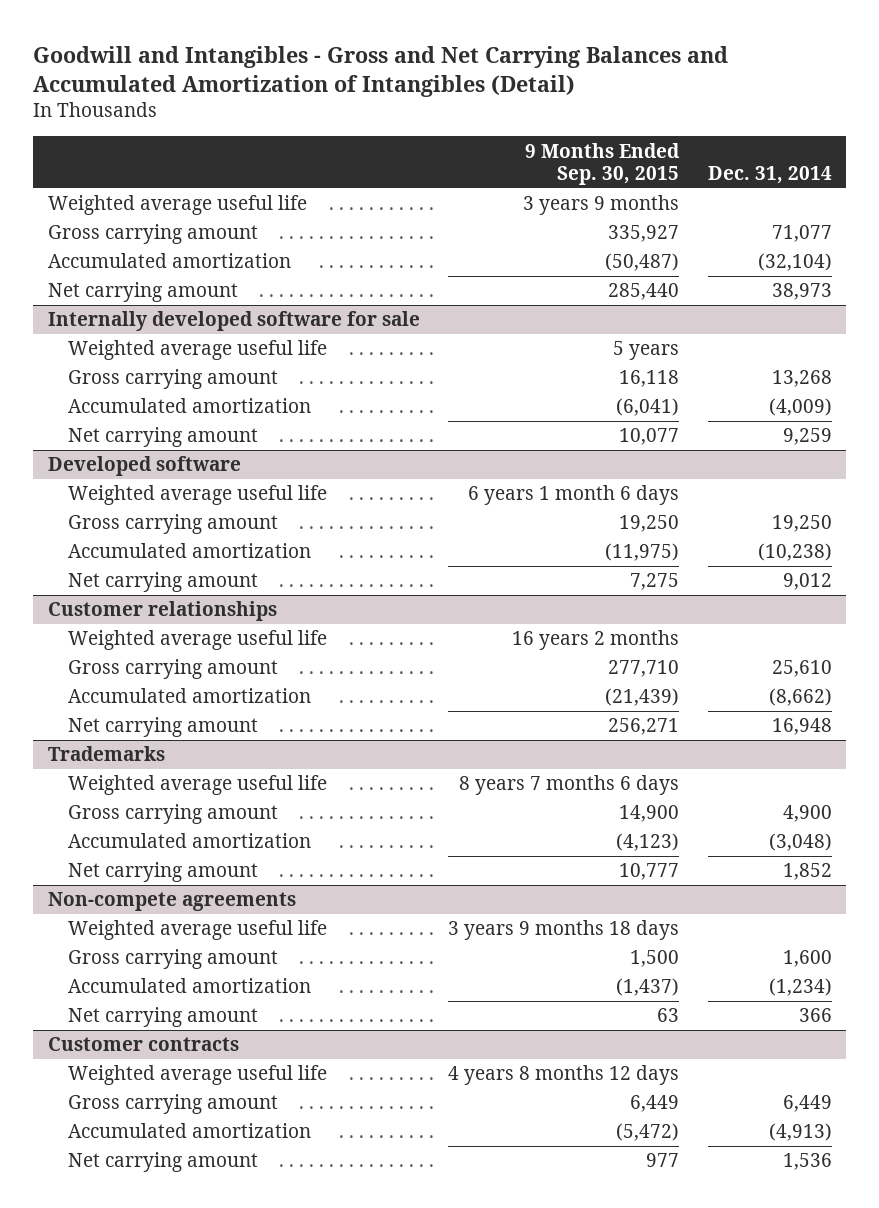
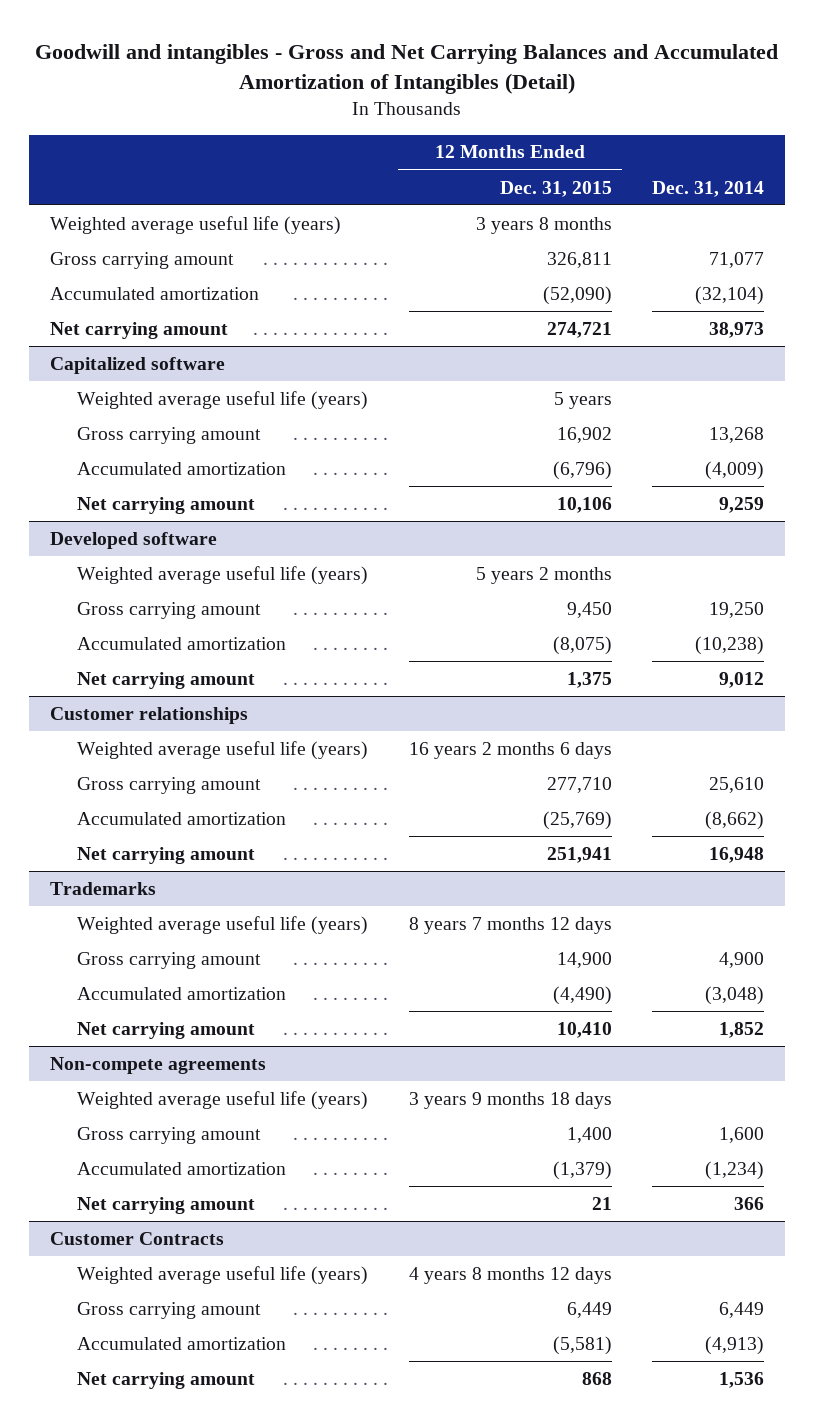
- Goodwill and Intangibles - Gross and Net Carrying Balances and Accumulated Amortization of Intangibles (Detail)
+ Goodwill and intangibles - Gross and Net Carrying Balances and Accumulated Amortization of Intangibles (Detail)
- | 9 Months Ended Sep. 30, 2015 | Dec. 31, 2014
+ | 12 Months Ended Dec. 31, 2015 | Dec. 31, 2014
- Weighted average useful life | 3 years 9 months |
+ Weighted average useful life (years) | 3 years 8 months |
- Internally developed software for sale
- Weighted average useful life | 5 years |
+ Capitalized software
+ Weighted average useful life (years) | 5 years |
@ Developed software
- Weighted average useful life | 6 years 1 month 6 days |
+ Weighted average useful life (years) | 5 years 2 months |
@ Customer relationships
- Weighted average useful life | 16 years 2 months |
+ Weighted average useful life (years) | 16 years 2 months 6 days |
@ Trademarks
- Weighted average useful life | 8 years 7 months 6 days |
+ Weighted average useful life (years) | 8 years 7 months 12 days |
@ Non-compete agreements
- Weighted average useful life | 3 years 9 months 18 days |
+ Weighted average useful life (years) | 3 years 9 months 18 days |
- Customer contracts
- Weighted average useful life | 4 years 8 months 12 days |
+ Customer Contracts
+ Weighted average useful life (years) | 4 years 8 months 12 days |

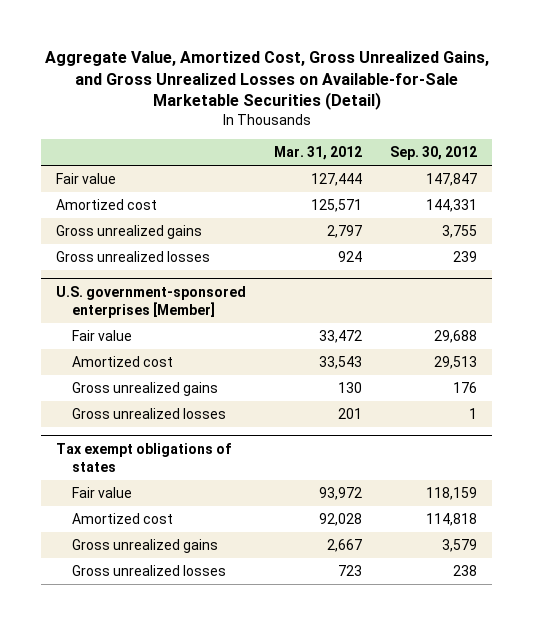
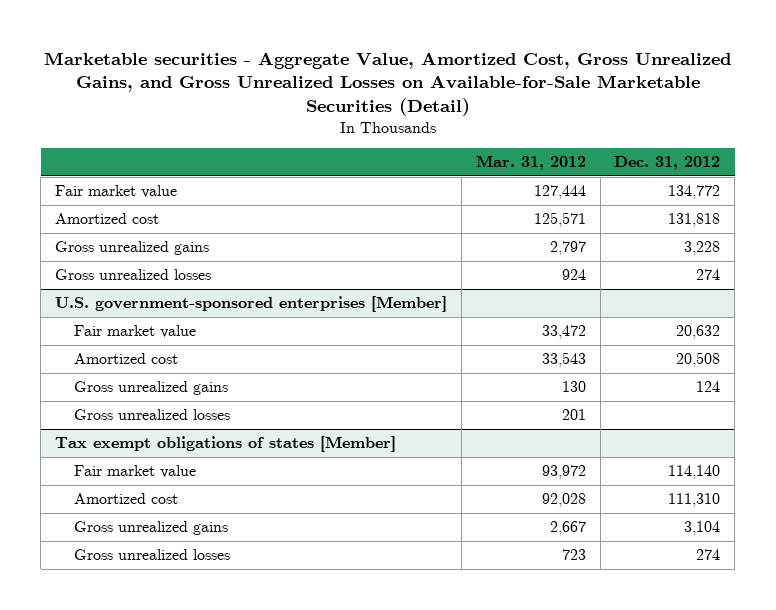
- Aggregate Value, Amortized Cost, Gross Unrealized Gains, and Gross Unrealized Losses on Available-for-Sale Marketable Securities (Detail)
+ Marketable securities - Aggregate Value, Amortized Cost, Gross Unrealized Gains, and Gross Unrealized Losses on Available-for-Sale Marketable Securities (Detail)
- | Mar. 31, 2012 | Sep. 30, 2012
+ | Mar. 31, 2012 | Dec. 31, 2012
- Fair value | 127,444 | 147,847
+ Fair market value | 127,444 | 134,772
@ U.S. government-sponsored enterprises [Member]
- Fair value | 33,472 | 29,688
+ Fair market value | 33,472 | 20,632
- Tax exempt obligations of states
- Fair value | 93,972 | 118,159
+ Tax exempt obligations of states [Member]
+ Fair market value | 93,972 | 114,140

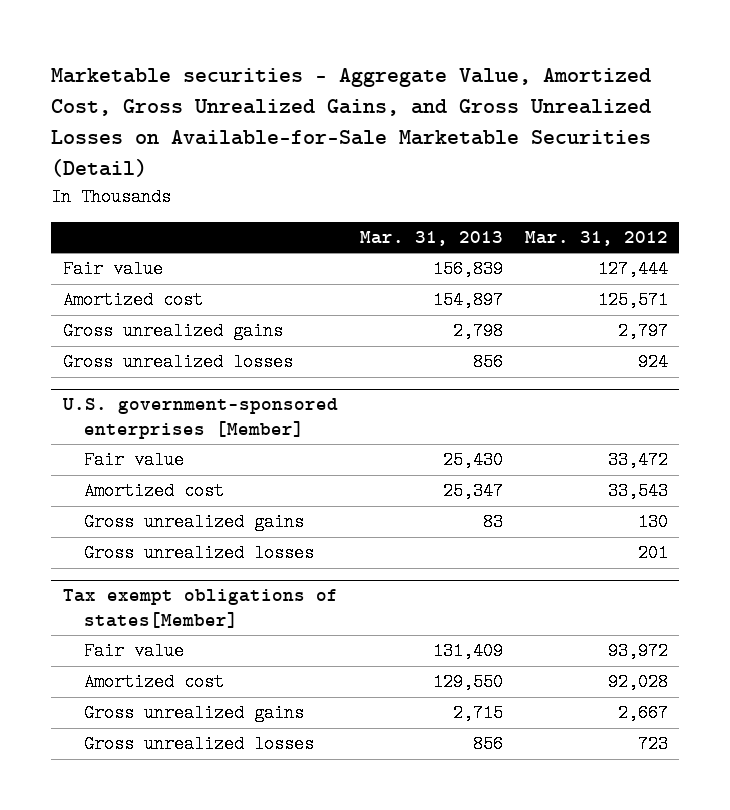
- | Mar. 31, 2012 | Dec. 31, 2012
+ | Mar. 31, 2013 | Mar. 31, 2012
- Fair market value | 127,444 | 134,772
+ Fair value | 156,839 | 127,444
@ U.S. government-sponsored enterprises [Member]
- Fair market value | 33,472 | 20,632
+ Fair value | 25,430 | 33,472
- Tax exempt obligations of states [Member]
- Fair market value | 93,972 | 114,140
+ Tax exempt obligations of states[Member]
+ Fair value | 131,409 | 93,972

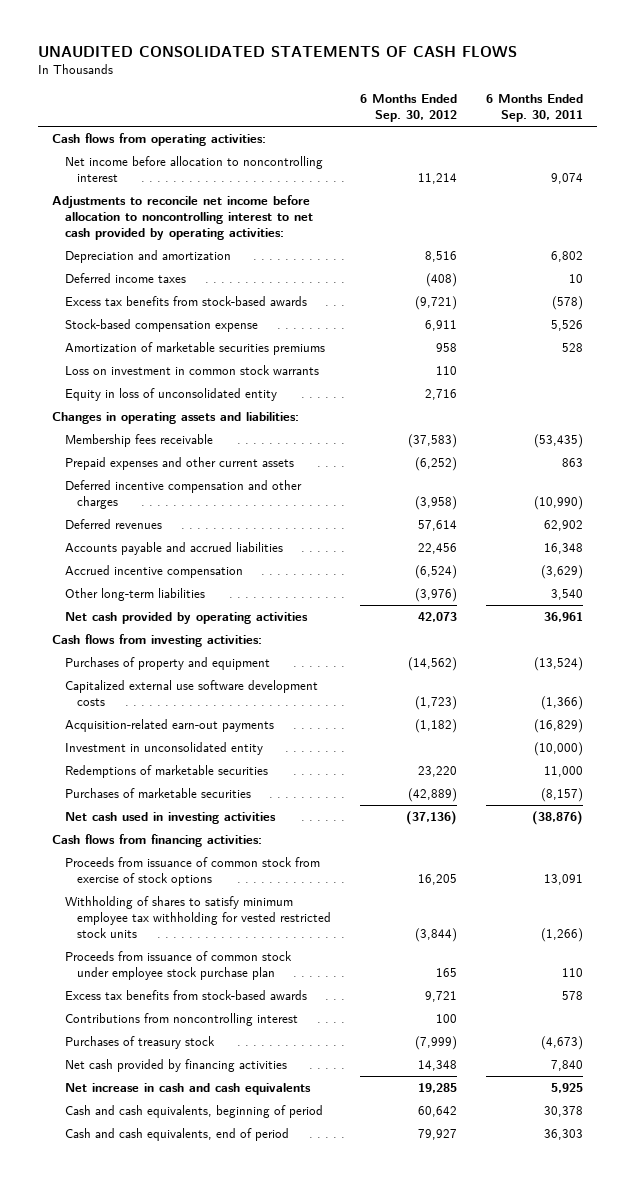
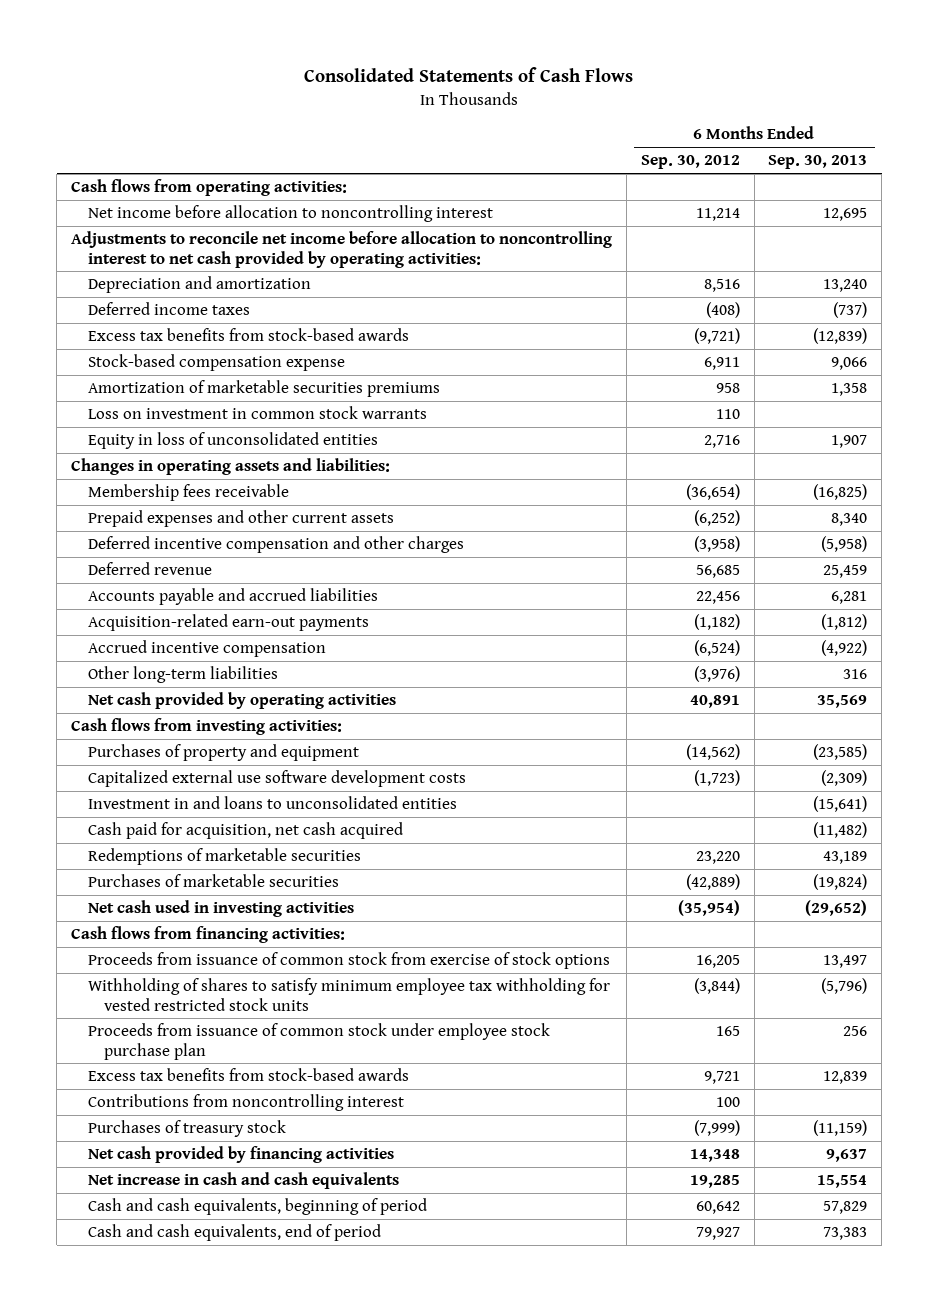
- UNAUDITED CONSOLIDATED STATEMENTS OF CASH FLOWS
+ Consolidated Statements of Cash Flows
- | 6 Months Ended Sep. 30, 2012 | 6 Months Ended Sep. 30, 2011
+ | 6 Months Ended Sep. 30, 2012 | 6 Months Ended Sep. 30, 2013
- Equity in loss of unconsolidated entity | 2,716 |
+ Equity in loss of unconsolidated entities | 2,716 | 1,907
- Membership fees receivable | (37,583) | (53,435)
+ Membership fees receivable | (36,654) | (16,825)
- Deferred revenues | 57,614 | 62,902
+ Deferred revenue | 56,685 | 25,459
moved up: Acquisition-related earn-out payments | (1,182) | (1,812)
- Net cash provided by operating activities | 42,073 | 36,961
+ Net cash provided by operating activities | 40,891 | 35,569
- Investment in unconsolidated entity | | (10,000)
+ Investment in and loans to unconsolidated entities | | (15,641)
+ Cash paid for acquisition, net cash acquired | | (11,482)
- Net cash used in investing activities | (37,136) | (38,876)
+ Net cash used in investing activities | (35,954) | (29,652)

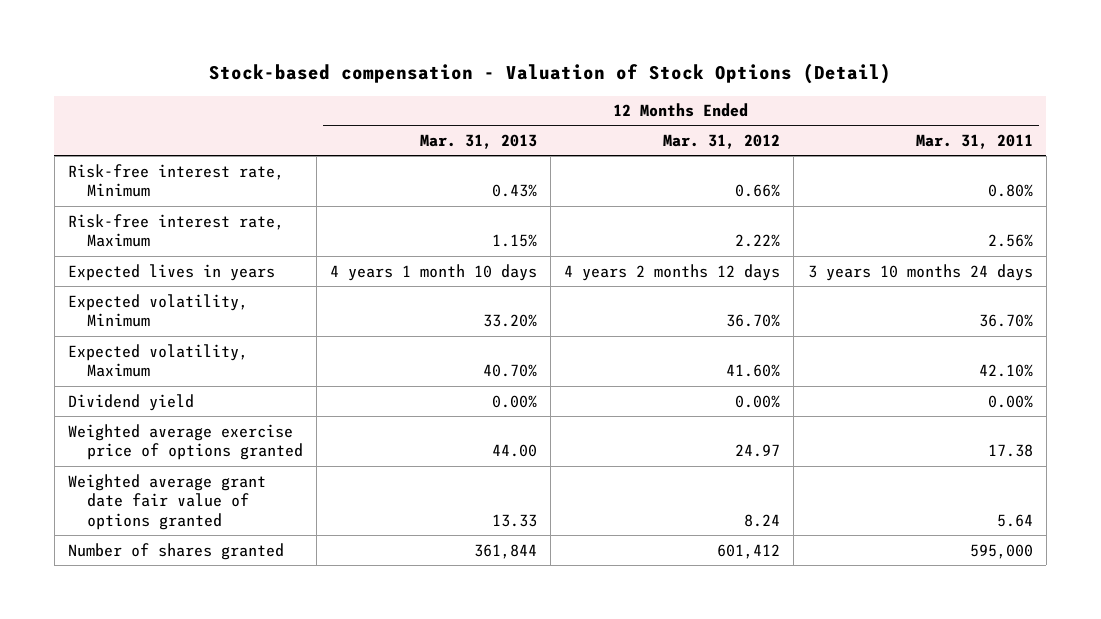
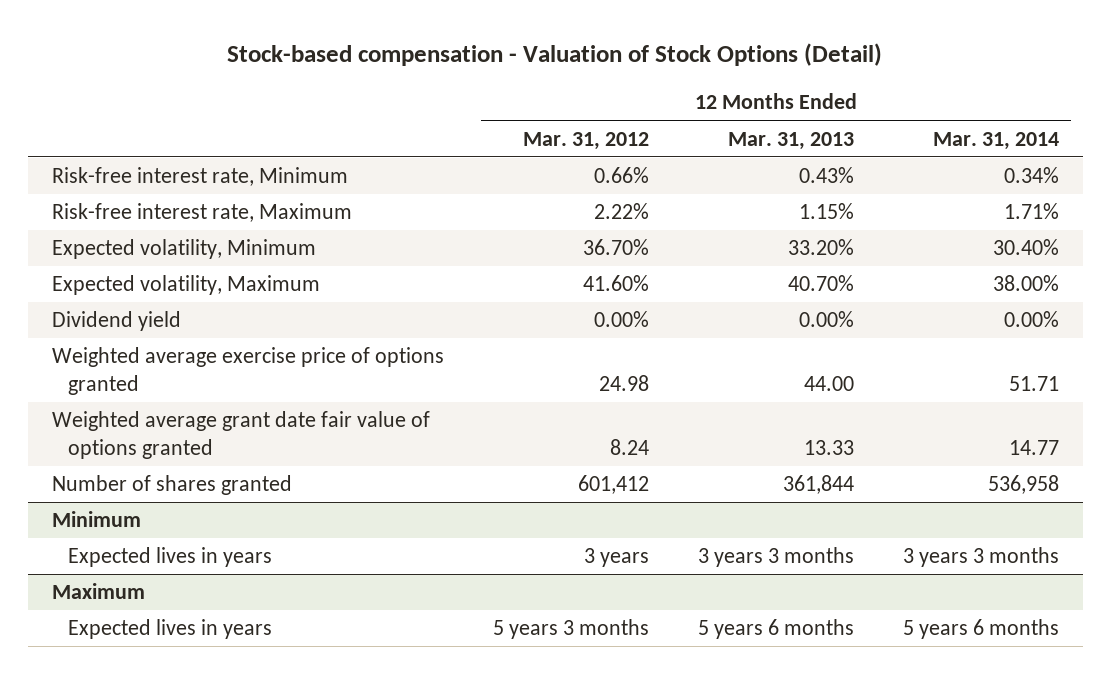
- | 12 Months Ended Mar. 31, 2013 | 12 Months Ended Mar. 31, 2012 | 12 Months Ended Mar. 31, 2011
+ | 12 Months Ended Mar. 31, 2012 | 12 Months Ended Mar. 31, 2013 | 12 Months Ended Mar. 31, 2014
- Expected lives in years | 4 years 1 month 10 days | 4 years 2 months 12 days | 3 years 10 months 24 days
- Weighted average exercise price of options granted | 44.00 | 24.97 | 17.38
+ Weighted average exercise price of options granted | 24.98 | 44.00 | 51.71
+ Minimum
+ Expected lives in years | 3 years | 3 years 3 months | 3 years 3 months
+ Maximum
+ Expected lives in years | 5 years 3 months | 5 years 6 months | 5 years 6 months

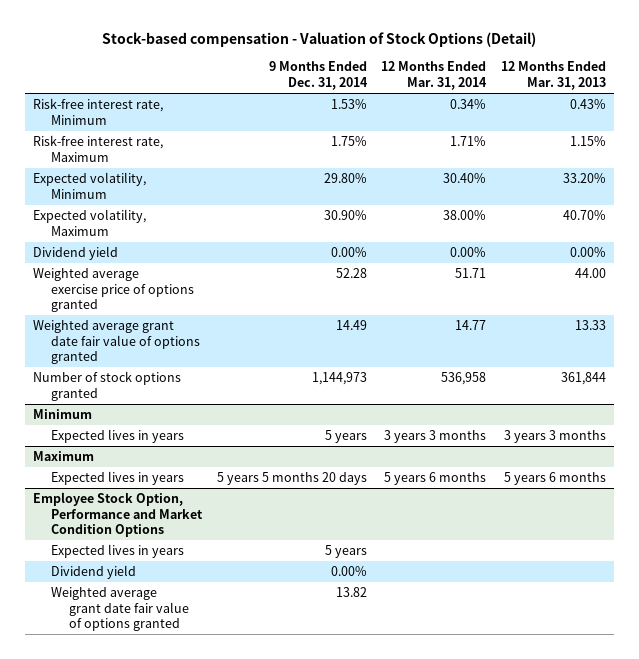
- | 12 Months Ended Mar. 31, 2012 | 12 Months Ended Mar. 31, 2013 | 12 Months Ended Mar. 31, 2014
+ | 9 Months Ended Dec. 31, 2014 | 12 Months Ended Mar. 31, 2014 | 12 Months Ended Mar. 31, 2013
- Number of shares granted | 601,412 | 361,844 | 536,958
+ Number of stock options granted | 1,144,973 | 536,958 | 361,844
+ Employee Stock Option, Performance and Market Condition Options
+ Expected lives in years | 5 years | |
+ Dividend yield | 0.00% | |
+ Weighted average grant date fair value of options granted | 13.82 | |

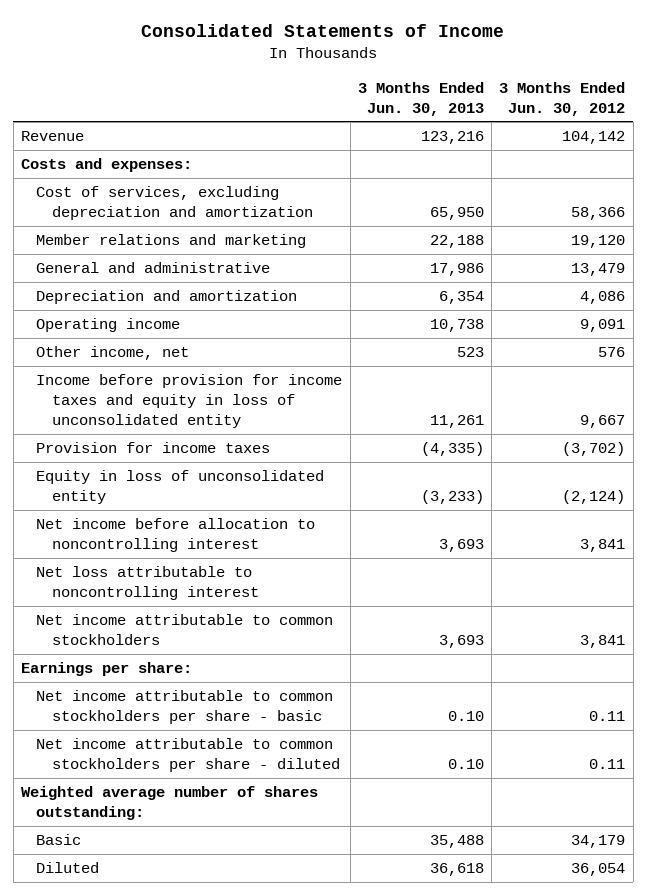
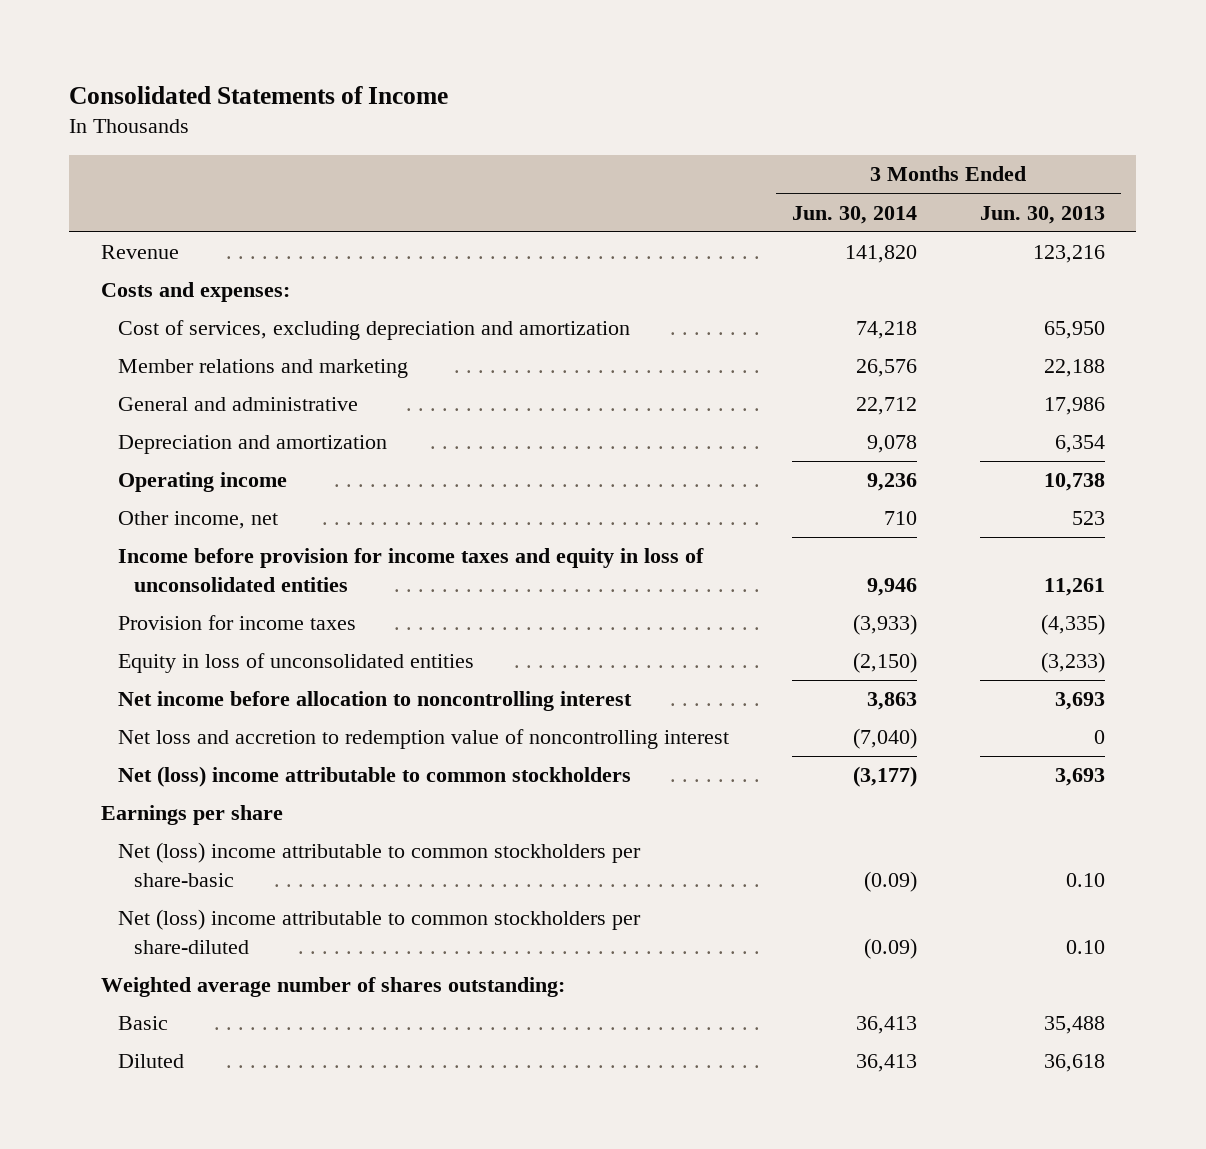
- | 3 Months Ended Jun. 30, 2013 | 3 Months Ended Jun. 30, 2012
+ | 3 Months Ended Jun. 30, 2014 | 3 Months Ended Jun. 30, 2013
- Income before provision for income taxes and equity in loss of unconsolidated entity | 11,261 | 9,667
+ Income before provision for income taxes and equity in loss of unconsolidated entities | 9,946 | 11,261
- Equity in loss of unconsolidated entity | (3,233) | (2,124)
+ Equity in loss of unconsolidated entities | (2,150) | (3,233)
- Net loss attributable to noncontrolling interest
- Net income attributable to common stockholders | 3,693 | 3,841
- Earnings per share:
- Net income attributable to common stockholders per share - basic | 0.10 | 0.11
- Net income attributable to common stockholders per share - diluted | 0.10 | 0.11
+ Net loss and accretion to redemption value of noncontrolling interest | (7,040) | 0
+ Net (loss) income attributable to common stockholders | (3,177) | 3,693
+ Earnings per share
+ Net (loss) income attributable to common stockholders per share-basic | (0.09) | 0.10
+ Net (loss) income attributable to common stockholders per share-diluted | (0.09) | 0.10

